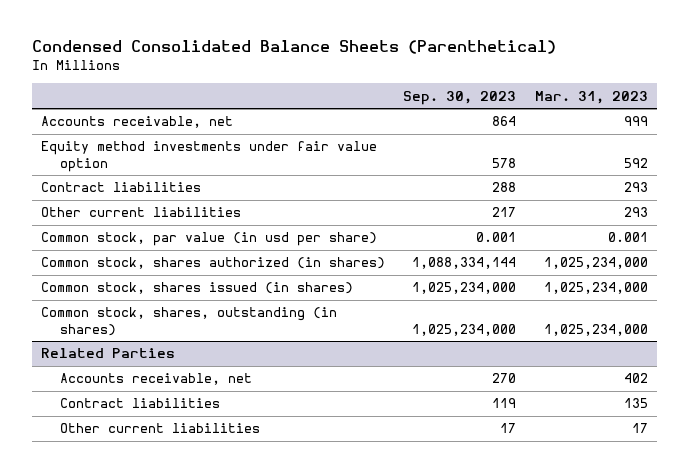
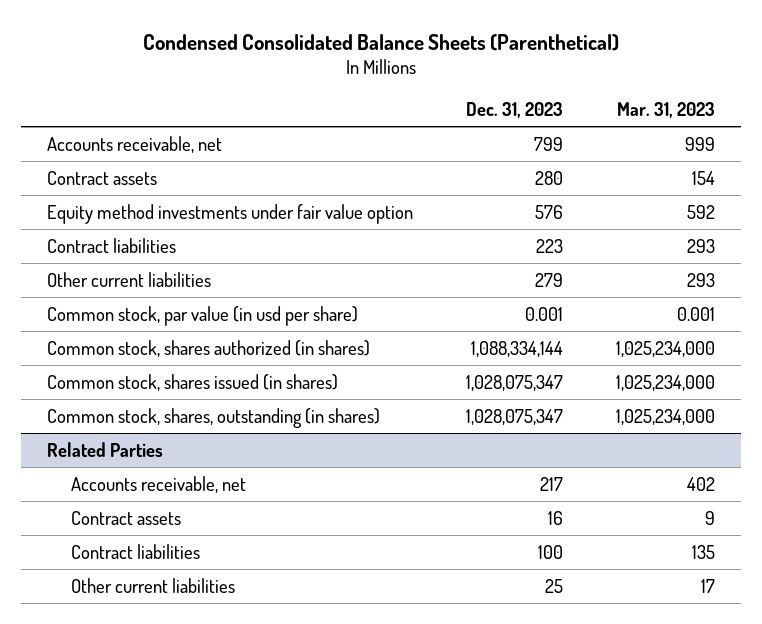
- | Sep. 30, 2023 | Mar. 31, 2023
+ | Dec. 31, 2023 | Mar. 31, 2023
+ Contract assets | 280 | 154
@ Related Parties
+ Contract assets | 16 | 9

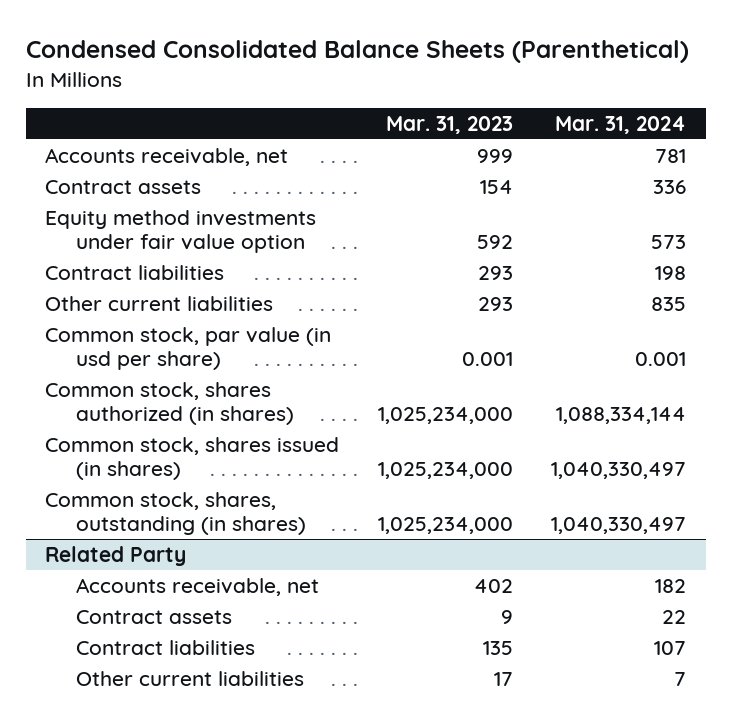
- | Dec. 31, 2023 | Mar. 31, 2023
+ | Mar. 31, 2023 | Mar. 31, 2024
- Related Parties
+ Related Party

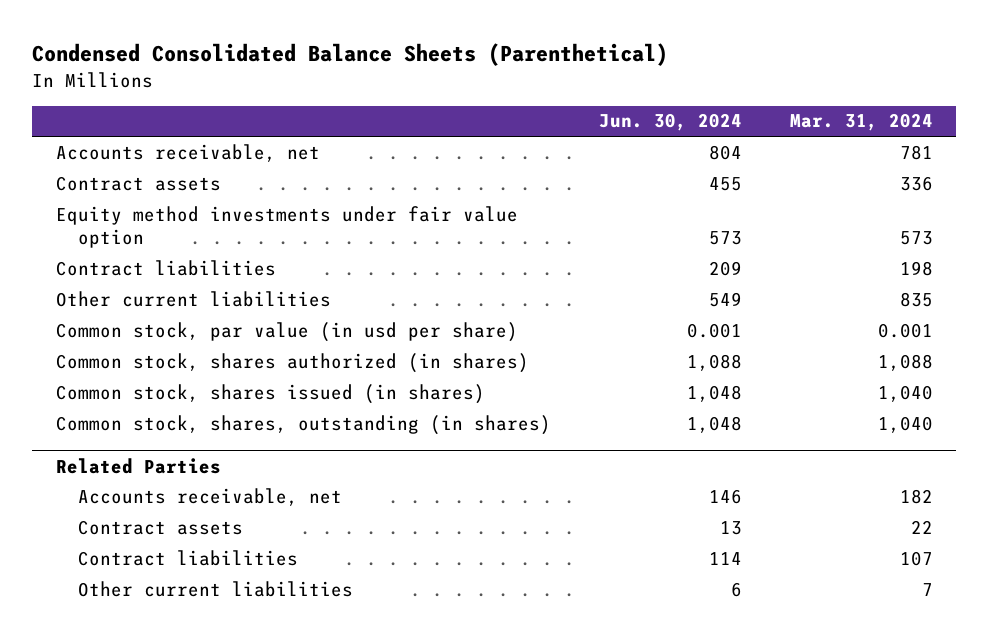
- | Mar. 31, 2023 | Mar. 31, 2024
+ | Jun. 30, 2024 | Mar. 31, 2024
- Common stock, shares authorized (in shares) | 1,025,234,000 | 1,088,334,144
- Common stock, shares issued (in shares) | 1,025,234,000 | 1,040,330,497
- Common stock, shares, outstanding (in shares) | 1,025,234,000 | 1,040,330,497
- Related Party
+ Common stock, shares authorized (in shares) | 1,088 | 1,088
+ Common stock, shares issued (in shares) | 1,048 | 1,040
+ Common stock, shares, outstanding (in shares) | 1,048 | 1,040
+ Related Parties

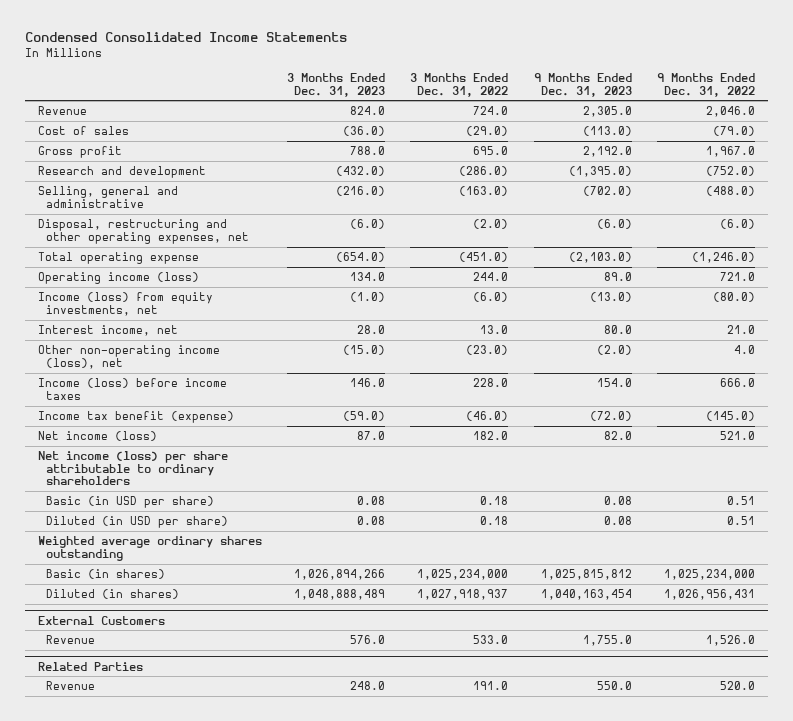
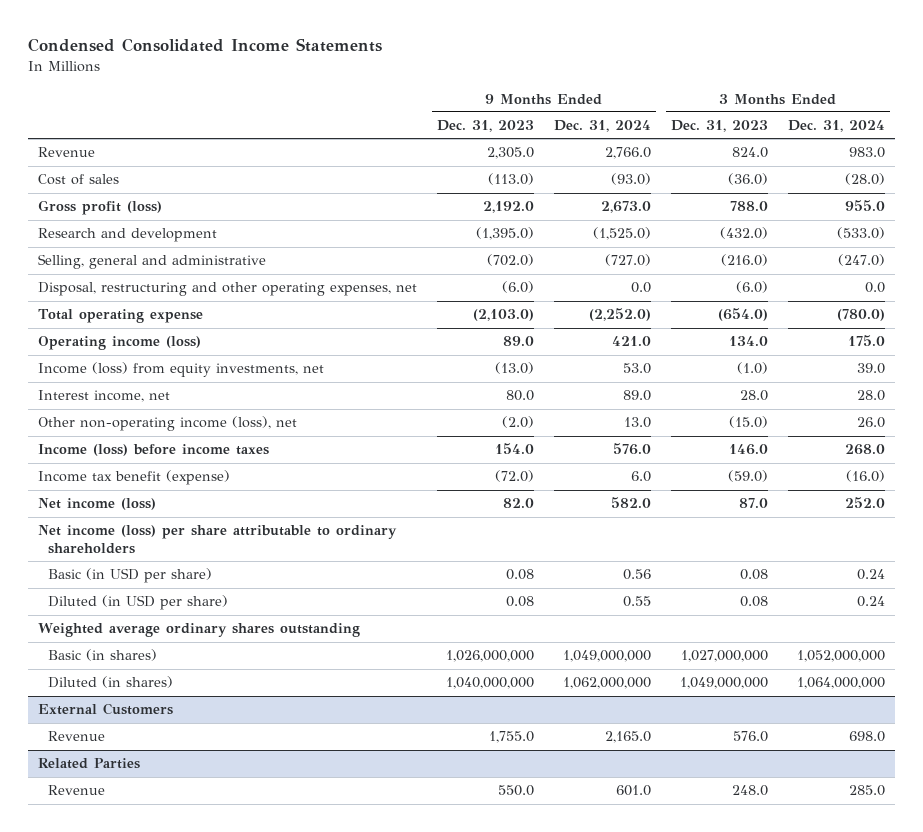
- | 3 Months Ended Dec. 31, 2023 | 3 Months Ended Dec. 31, 2022 | 9 Months Ended Dec. 31, 2023 | 9 Months Ended Dec. 31, 2022
+ | 9 Months Ended Dec. 31, 2023 | 9 Months Ended Dec. 31, 2024 | 3 Months Ended Dec. 31, 2023 | 3 Months Ended Dec. 31, 2024
- Gross profit | 788.0 | 695.0 | 2,192.0 | 1,967.0
+ Gross profit (loss) | 2,192.0 | 2,673.0 | 788.0 | 955.0
- Basic (in shares) | 1,026,894,266 | 1,025,234,000 | 1,025,815,812 | 1,025,234,000
- Diluted (in shares) | 1,048,888,489 | 1,027,918,937 | 1,040,163,454 | 1,026,956,431
+ Basic (in shares) | 1,026,000,000 | 1,049,000,000 | 1,027,000,000 | 1,052,000,000
+ Diluted (in shares) | 1,040,000,000 | 1,062,000,000 | 1,049,000,000 | 1,064,000,000

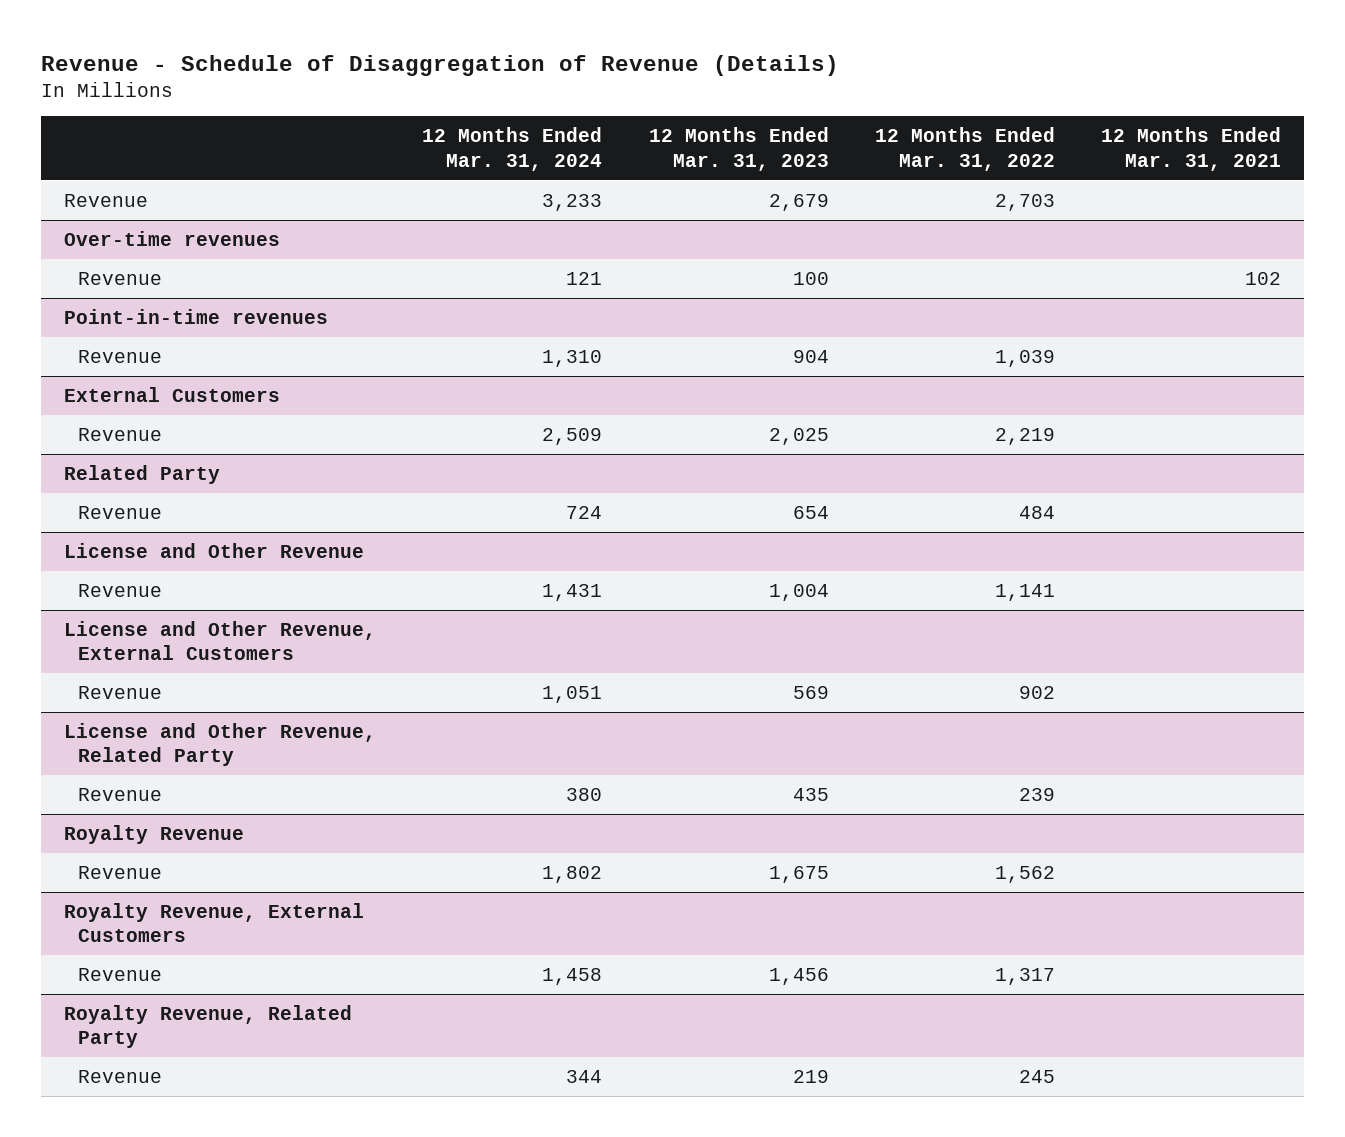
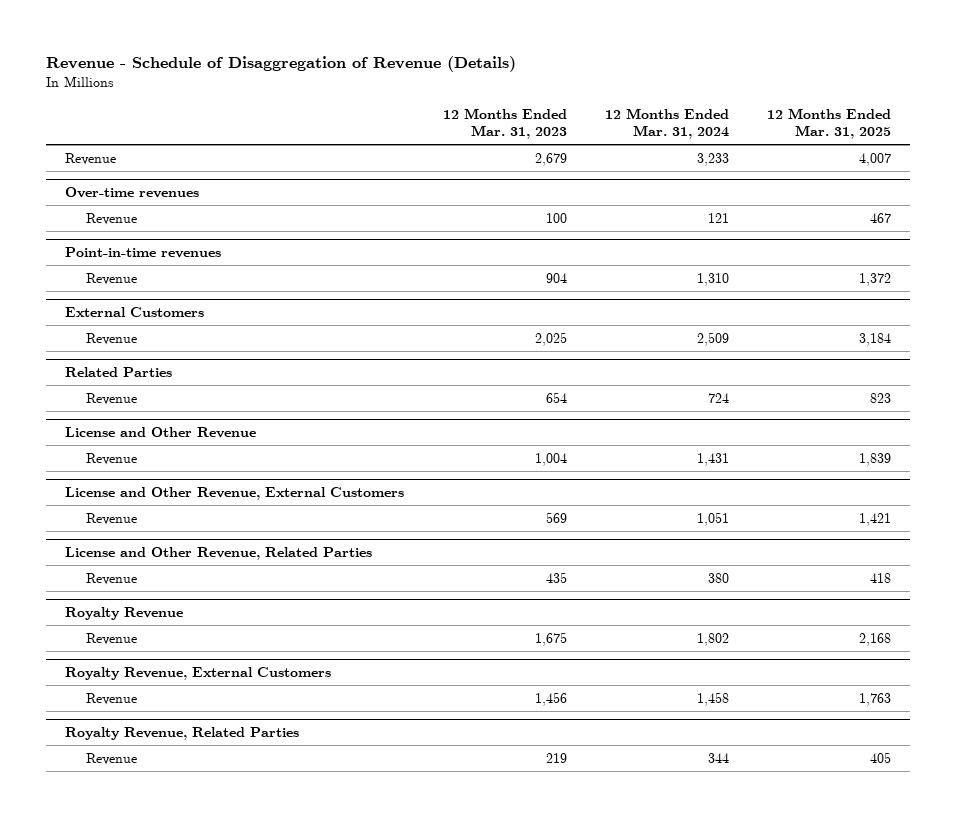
- | 12 Months Ended Mar. 31, 2024 | 12 Months Ended Mar. 31, 2023 | 12 Months Ended Mar. 31, 2022 | 12 Months Ended Mar. 31, 2021
+ | 12 Months Ended Mar. 31, 2023 | 12 Months Ended Mar. 31, 2024 | 12 Months Ended Mar. 31, 2025
- Related Party
+ Related Parties
- License and Other Revenue, Related Party
+ License and Other Revenue, Related Parties
- Royalty Revenue, Related Party
+ Royalty Revenue, Related Parties

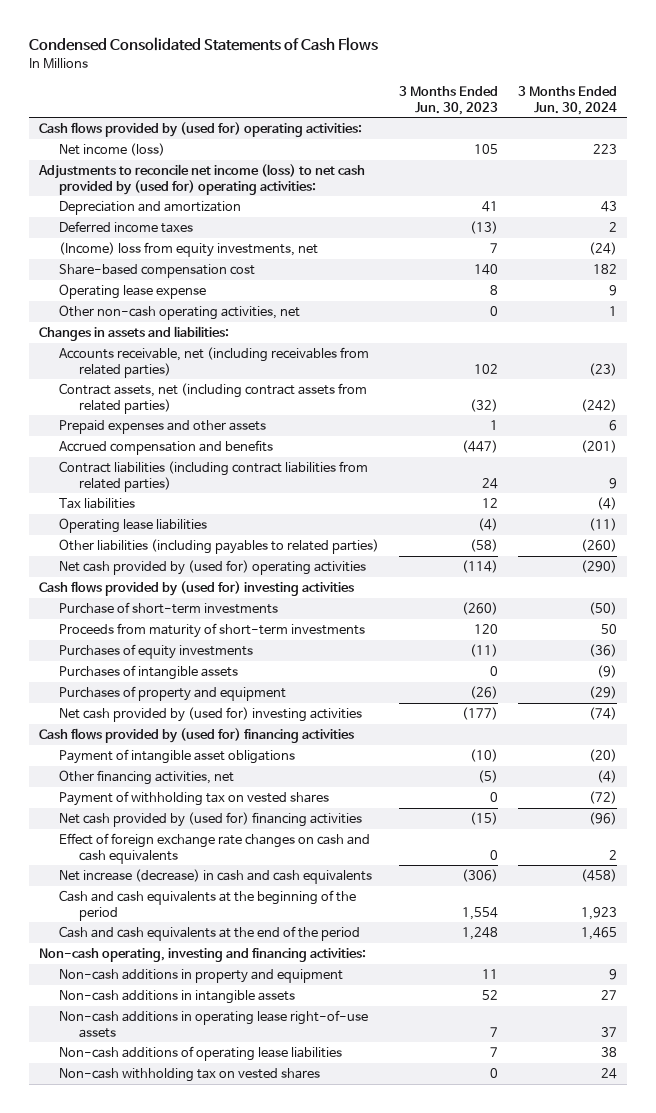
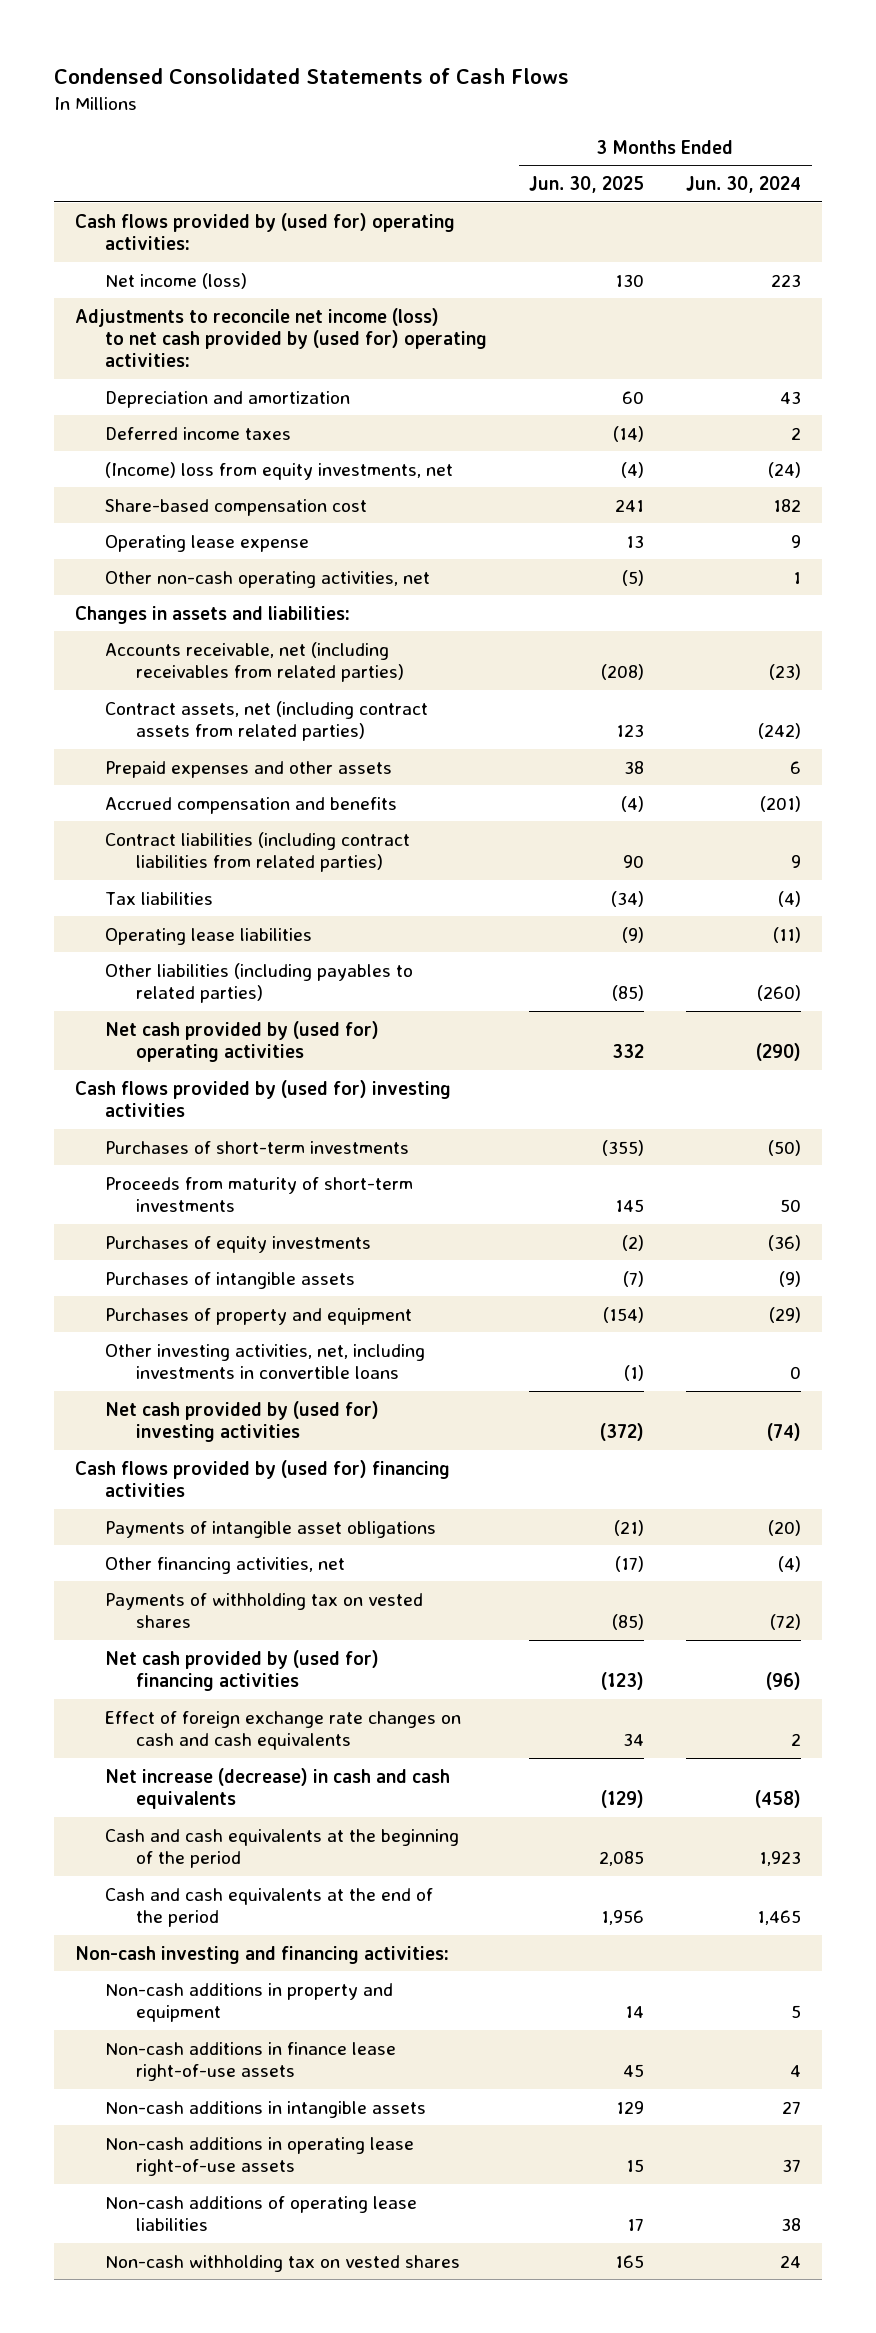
- | 3 Months Ended Jun. 30, 2023 | 3 Months Ended Jun. 30, 2024
+ | 3 Months Ended Jun. 30, 2025 | 3 Months Ended Jun. 30, 2024
- Purchase of short-term investments | (260) | (50)
+ Purchases of short-term investments | (355) | (50)
+ Other investing activities, net, including investments in convertible loans | (1) | 0
- Payment of intangible asset obligations | (10) | (20)
+ Payments of intangible asset obligations | (21) | (20)
- Payment of withholding tax on vested shares | 0 | (72)
+ Payments of withholding tax on vested shares | (85) | (72)
- Non-cash operating, investing and financing activities:
- Non-cash additions in property and equipment | 11 | 9
+ Non-cash investing and financing activities:
+ Non-cash additions in property and equipment | 14 | 5
+ Non-cash additions in finance lease right-of-use assets | 45 | 4

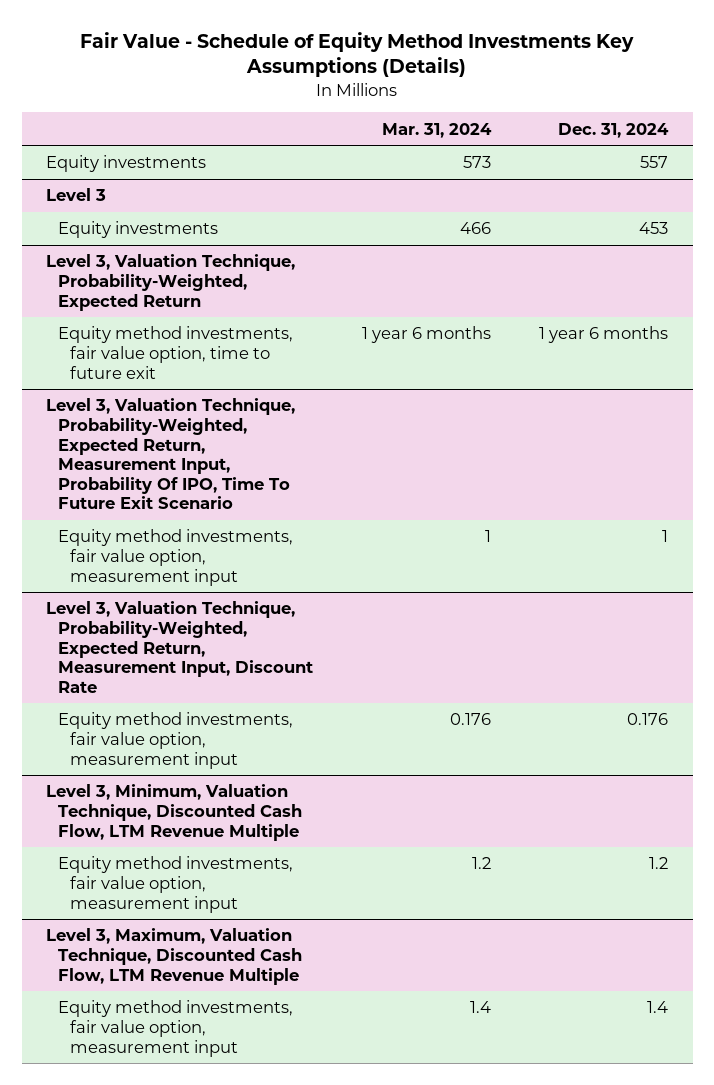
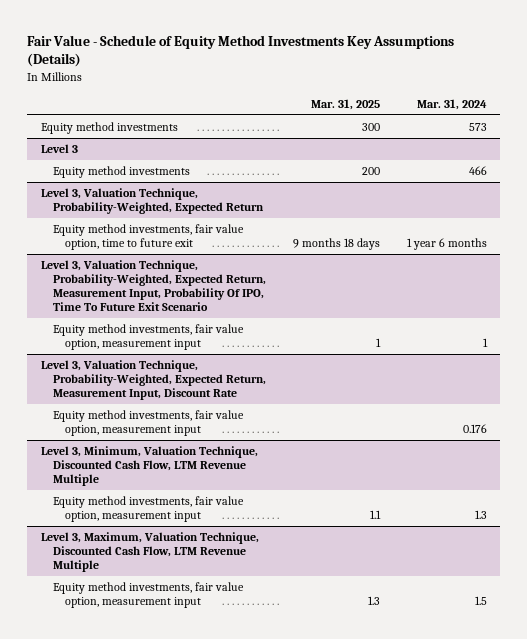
- | Mar. 31, 2024 | Dec. 31, 2024
+ | Mar. 31, 2025 | Mar. 31, 2024
- Equity investments | 573 | 557
+ Equity method investments | 300 | 573
@ Level 3
- Equity investments | 466 | 453
+ Equity method investments | 200 | 466
@ Level 3, Minimum, Valuation Technique, Discounted Cash Flow, LTM Revenue Multiple
- Equity method investments, fair value option, measurement input | 1.2 | 1.2
+ Equity method investments, fair value option, measurement input | 1.1 | 1.3
@ Level 3, Maximum, Valuation Technique, Discounted Cash Flow, LTM Revenue Multiple
- Equity method investments, fair value option, measurement input | 1.4 | 1.4
+ Equity method investments, fair value option, measurement input | 1.3 | 1.5

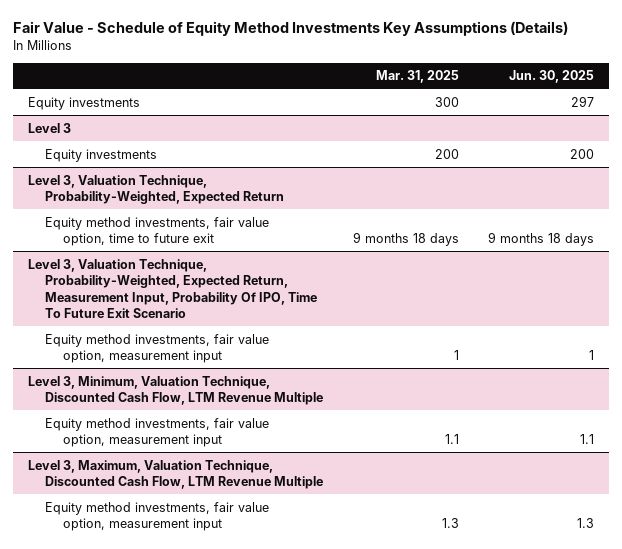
- | Mar. 31, 2025 | Mar. 31, 2024
+ | Mar. 31, 2025 | Jun. 30, 2025
- Equity method investments | 300 | 573
+ Equity investments | 300 | 297
@ Level 3
- Equity method investments | 200 | 466
+ Equity investments | 200 | 200
- Level 3, Valuation Technique, Probability-Weighted, Expected Return, Measurement Input, Discount Rate
- Equity method investments, fair value option, measurement input | | 0.176

